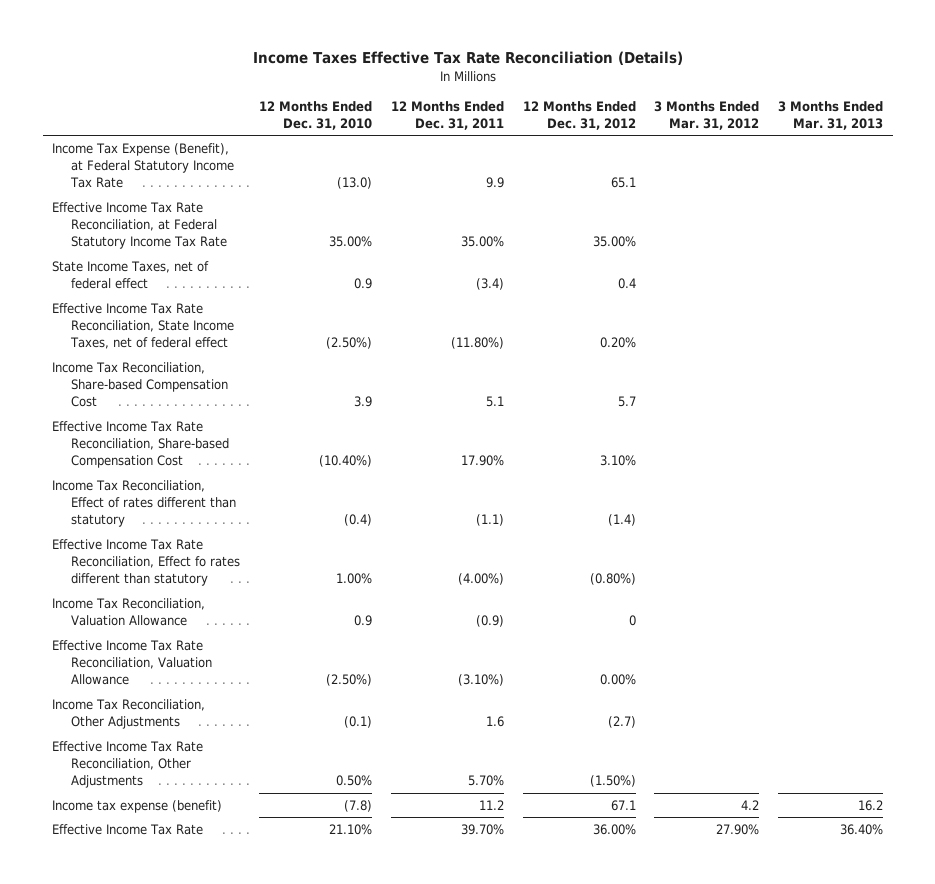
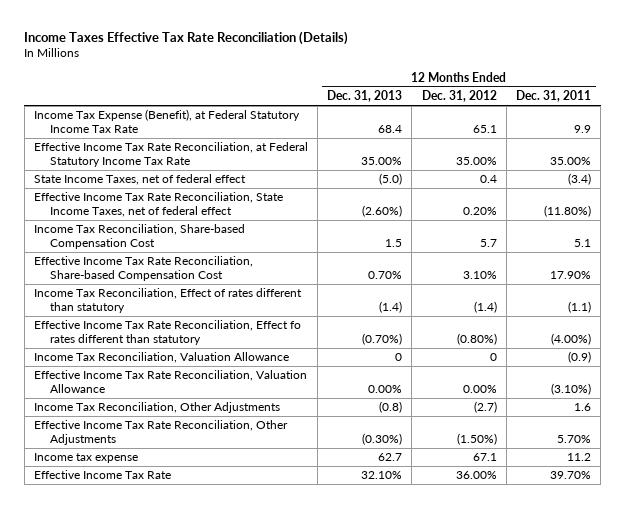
- | 12 Months Ended Dec. 31, 2010 | 12 Months Ended Dec. 31, 2011 | 12 Months Ended Dec. 31, 2012 | 3 Months Ended Mar. 31, 2012 | 3 Months Ended Mar. 31, 2013
+ | 12 Months Ended Dec. 31, 2013 | 12 Months Ended Dec. 31, 2012 | 12 Months Ended Dec. 31, 2011
- Income tax expense (benefit) | (7.8) | 11.2 | 67.1 | 4.2 | 16.2
+ Income tax expense | 62.7 | 67.1 | 11.2

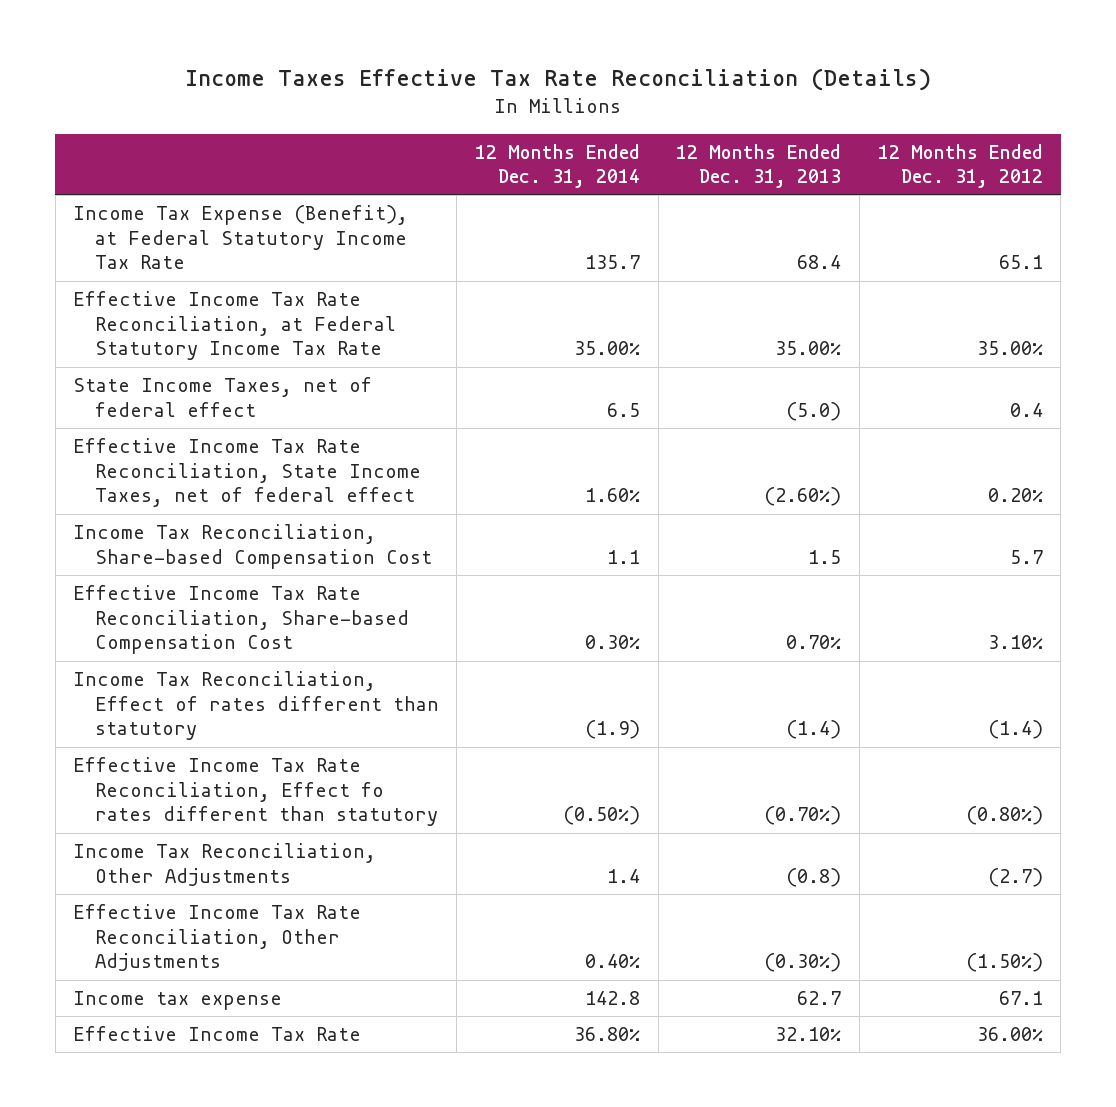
- | 12 Months Ended Dec. 31, 2013 | 12 Months Ended Dec. 31, 2012 | 12 Months Ended Dec. 31, 2011
+ | 12 Months Ended Dec. 31, 2014 | 12 Months Ended Dec. 31, 2013 | 12 Months Ended Dec. 31, 2012
- Income Tax Reconciliation, Valuation Allowance | 0 | 0 | (0.9)
- Effective Income Tax Rate Reconciliation, Valuation Allowance | 0.00% | 0.00% | (3.10%)

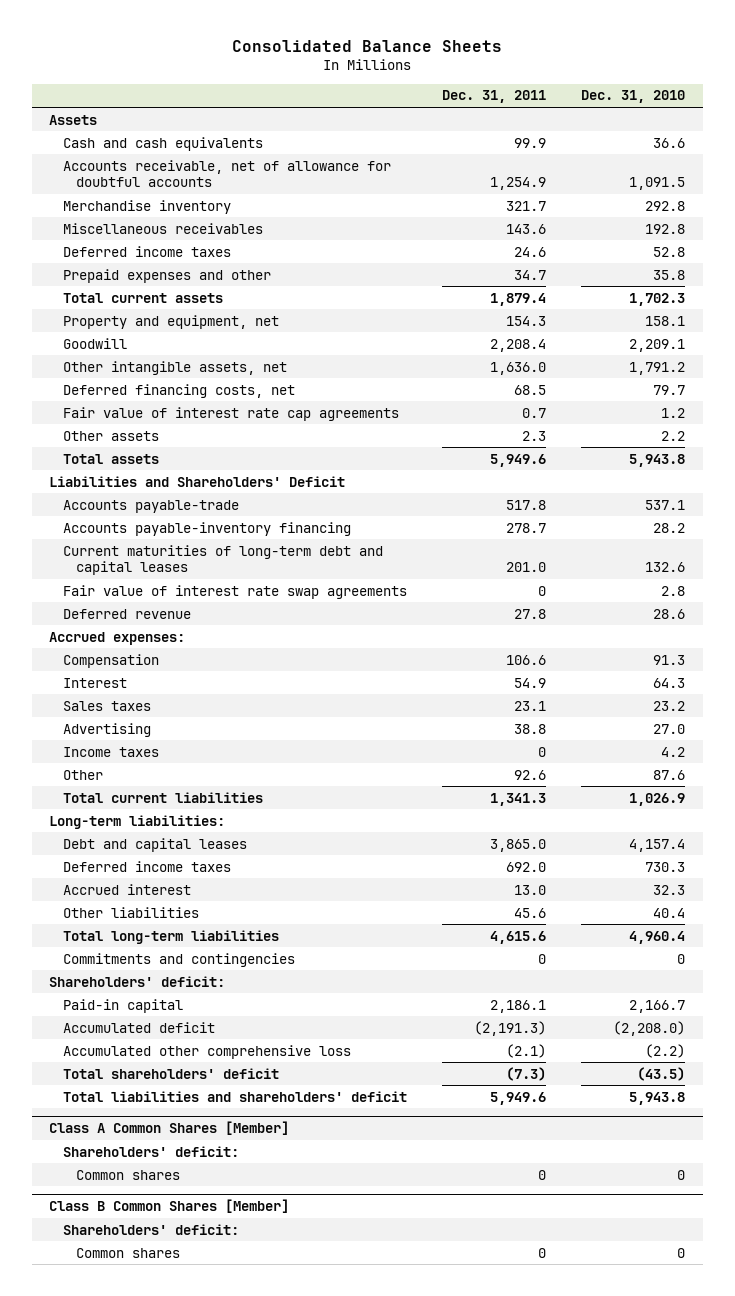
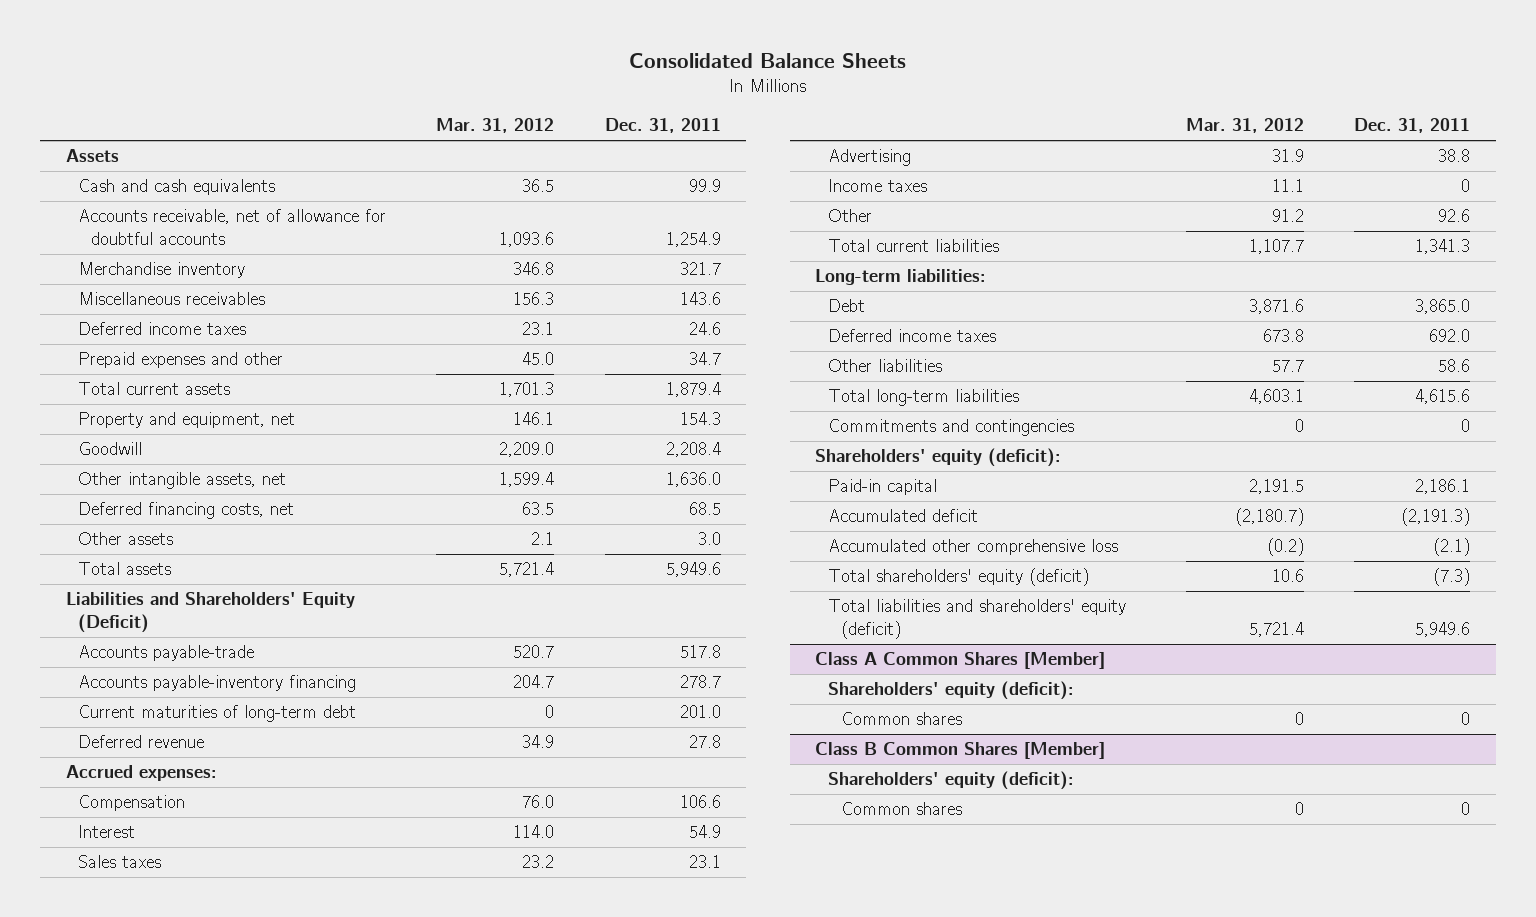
- | Dec. 31, 2011 | Dec. 31, 2010
+ | Mar. 31, 2012 | Dec. 31, 2011
- Fair value of interest rate cap agreements | 0.7 | 1.2
- Other assets | 2.3 | 2.2
+ Other assets | 2.1 | 3.0
- Liabilities and Shareholders' Deficit
+ Liabilities and Shareholders' Equity (Deficit)
- Current maturities of long-term debt and capital leases | 201.0 | 132.6
- Fair value of interest rate swap agreements | 0 | 2.8
+ Current maturities of long-term debt | 0 | 201.0
- Debt and capital leases | 3,865.0 | 4,157.4
+ Debt | 3,871.6 | 3,865.0
- Accrued interest | 13.0 | 32.3
- Other liabilities | 45.6 | 40.4
+ Other liabilities | 57.7 | 58.6
- Shareholders' deficit:
+ Shareholders' equity (deficit):
- Total shareholders' deficit | (7.3) | (43.5)
- Total liabilities and shareholders' deficit | 5,949.6 | 5,943.8
+ Total shareholders' equity (deficit) | 10.6 | (7.3)
+ Total liabilities and shareholders' equity (deficit) | 5,721.4 | 5,949.6
@ Class A Common Shares [Member]
- Shareholders' deficit:
+ Shareholders' equity (deficit):
@ Class B Common Shares [Member]
- Shareholders' deficit:
+ Shareholders' equity (deficit):

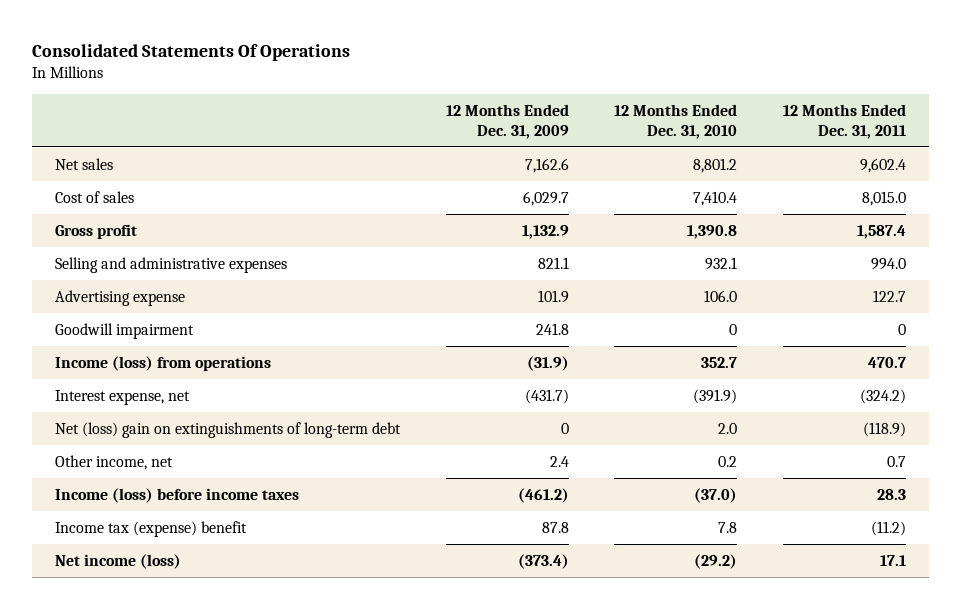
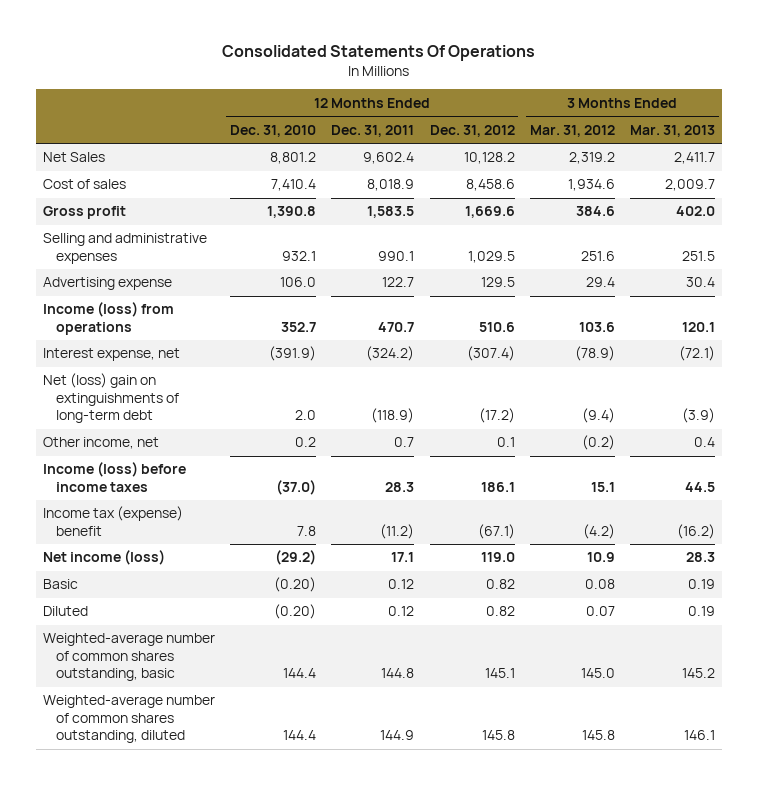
- | 12 Months Ended Dec. 31, 2009 | 12 Months Ended Dec. 31, 2010 | 12 Months Ended Dec. 31, 2011
+ | 12 Months Ended Dec. 31, 2010 | 12 Months Ended Dec. 31, 2011 | 12 Months Ended Dec. 31, 2012 | 3 Months Ended Mar. 31, 2012 | 3 Months Ended Mar. 31, 2013
- Net sales | 7,162.6 | 8,801.2 | 9,602.4
- Cost of sales | 6,029.7 | 7,410.4 | 8,015.0
- Gross profit | 1,132.9 | 1,390.8 | 1,587.4
- Selling and administrative expenses | 821.1 | 932.1 | 994.0
+ Net Sales | 8,801.2 | 9,602.4 | 10,128.2 | 2,319.2 | 2,411.7
+ Cost of sales | 7,410.4 | 8,018.9 | 8,458.6 | 1,934.6 | 2,009.7
+ Gross profit | 1,390.8 | 1,583.5 | 1,669.6 | 384.6 | 402.0
+ Selling and administrative expenses | 932.1 | 990.1 | 1,029.5 | 251.6 | 251.5
- Goodwill impairment | 241.8 | 0 | 0
+ Basic | (0.20) | 0.12 | 0.82 | 0.08 | 0.19
+ Diluted | (0.20) | 0.12 | 0.82 | 0.07 | 0.19
+ Weighted-average number of common shares outstanding, basic | 144.4 | 144.8 | 145.1 | 145.0 | 145.2
+ Weighted-average number of common shares outstanding, diluted | 144.4 | 144.9 | 145.8 | 145.8 | 146.1

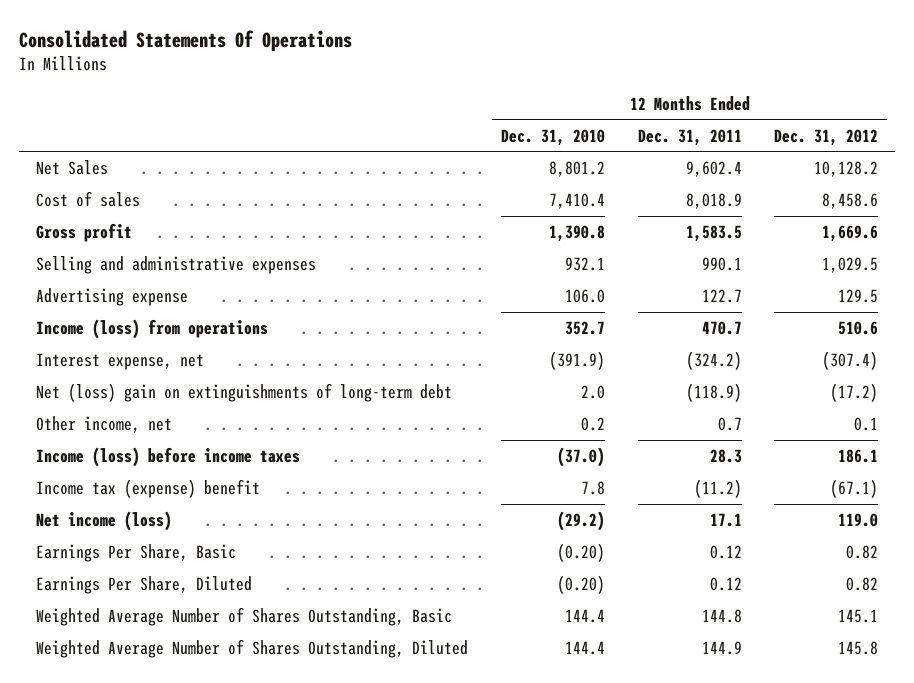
- | 12 Months Ended Dec. 31, 2010 | 12 Months Ended Dec. 31, 2011 | 12 Months Ended Dec. 31, 2012 | 3 Months Ended Mar. 31, 2012 | 3 Months Ended Mar. 31, 2013
+ | 12 Months Ended Dec. 31, 2010 | 12 Months Ended Dec. 31, 2011 | 12 Months Ended Dec. 31, 2012
- Basic | (0.20) | 0.12 | 0.82 | 0.08 | 0.19
- Diluted | (0.20) | 0.12 | 0.82 | 0.07 | 0.19
- Weighted-average number of common shares outstanding, basic | 144.4 | 144.8 | 145.1 | 145.0 | 145.2
- Weighted-average number of common shares outstanding, diluted | 144.4 | 144.9 | 145.8 | 145.8 | 146.1
+ Earnings Per Share, Basic | (0.20) | 0.12 | 0.82
+ Earnings Per Share, Diluted | (0.20) | 0.12 | 0.82
+ Weighted Average Number of Shares Outstanding, Basic | 144.4 | 144.8 | 145.1
+ Weighted Average Number of Shares Outstanding, Diluted | 144.4 | 144.9 | 145.8

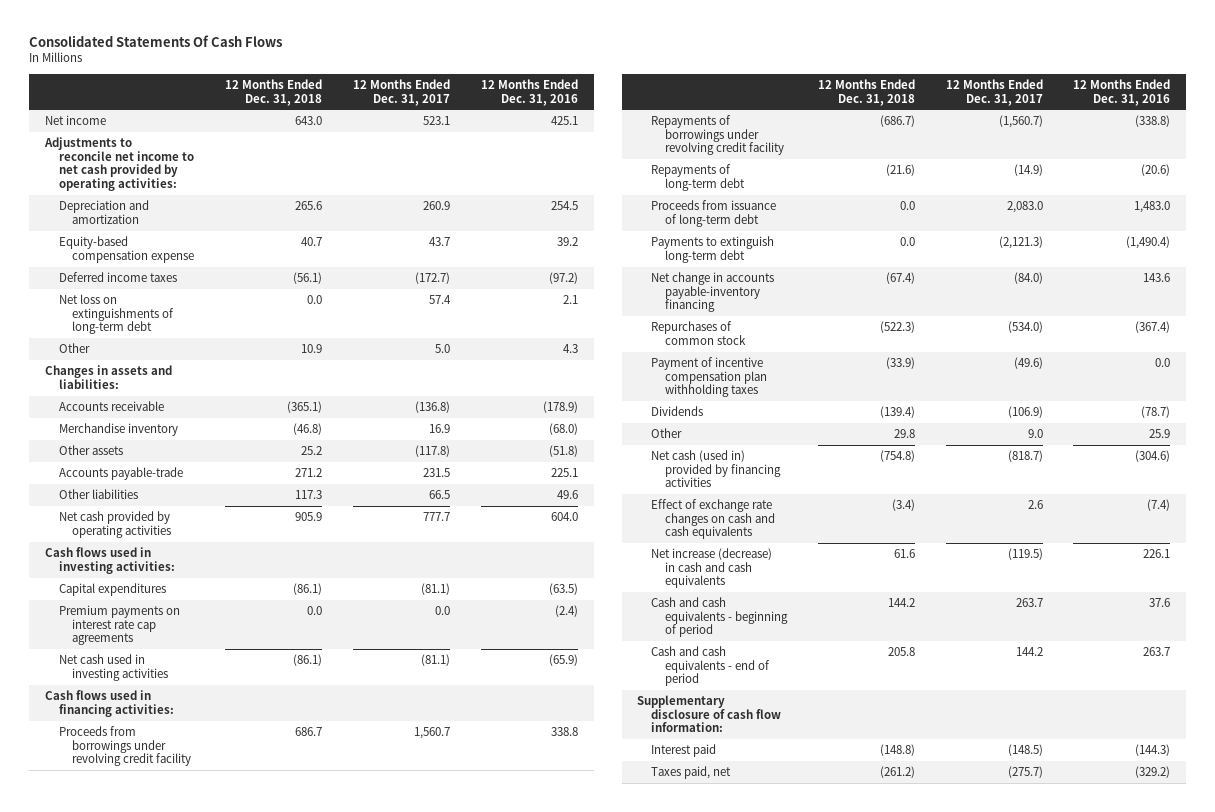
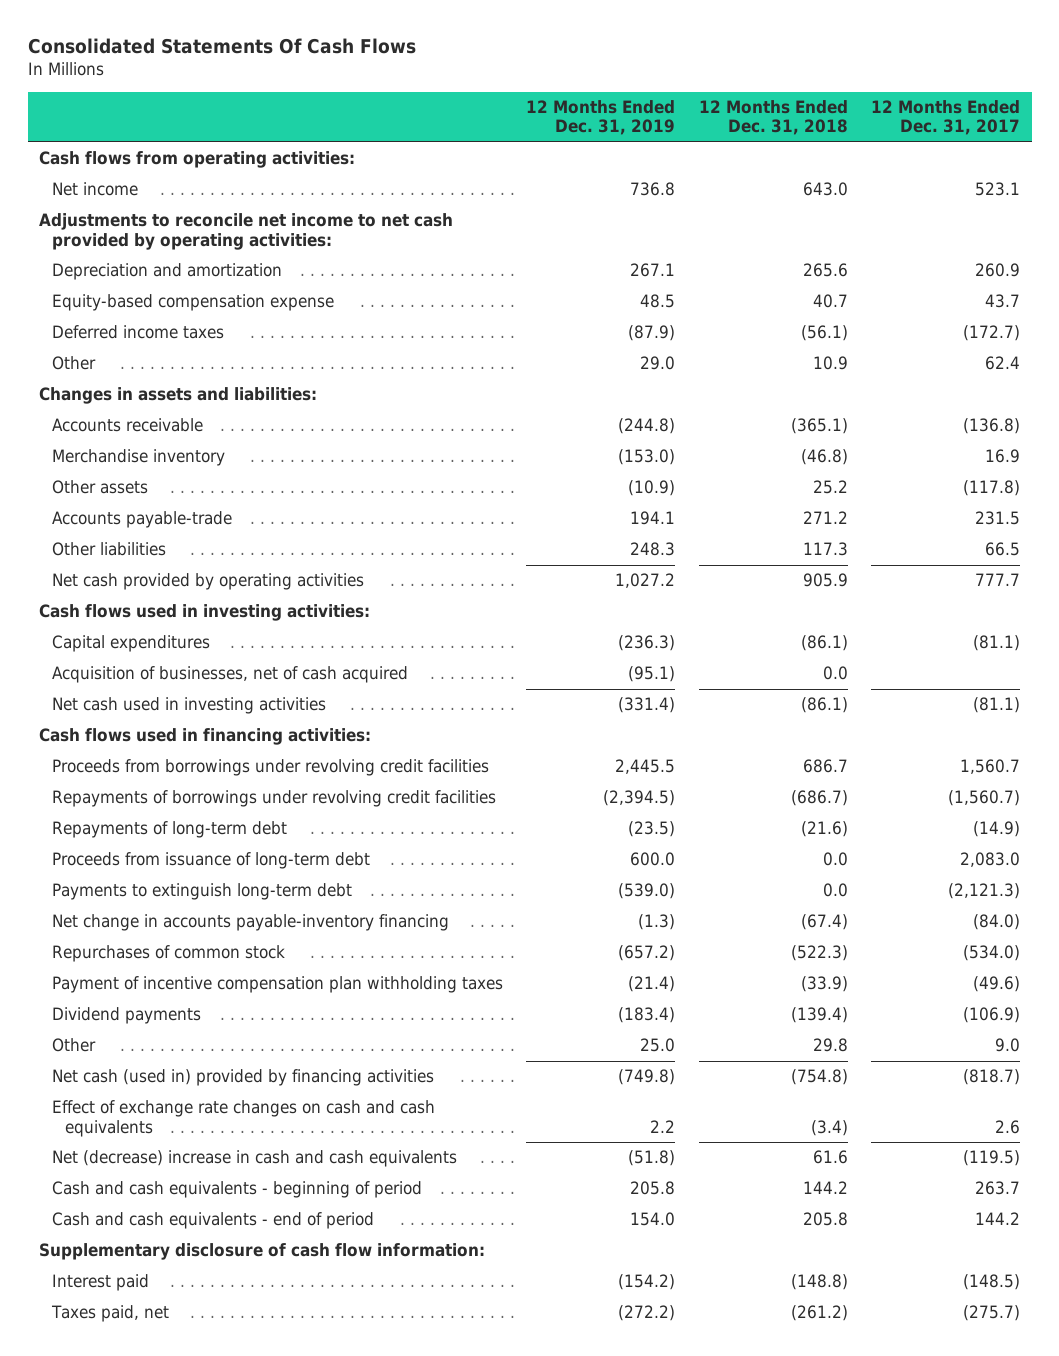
- | 12 Months Ended Dec. 31, 2018 | 12 Months Ended Dec. 31, 2017 | 12 Months Ended Dec. 31, 2016
+ | 12 Months Ended Dec. 31, 2019 | 12 Months Ended Dec. 31, 2018 | 12 Months Ended Dec. 31, 2017
+ Cash flows from operating activities:
- Net loss on extinguishments of long-term debt | 0.0 | 57.4 | 2.1
- Other | 10.9 | 5.0 | 4.3
+ Other | 29.0 | 10.9 | 62.4
- Premium payments on interest rate cap agreements | 0.0 | 0.0 | (2.4)
+ Acquisition of businesses, net of cash acquired | (95.1) | 0.0 |
- Proceeds from borrowings under revolving credit facility | 686.7 | 1,560.7 | 338.8
- Repayments of borrowings under revolving credit facility | (686.7) | (1,560.7) | (338.8)
+ Proceeds from borrowings under revolving credit facilities | 2,445.5 | 686.7 | 1,560.7
+ Repayments of borrowings under revolving credit facilities | (2,394.5) | (686.7) | (1,560.7)
- Dividends | (139.4) | (106.9) | (78.7)
+ Dividend payments | (183.4) | (139.4) | (106.9)
- Net increase (decrease) in cash and cash equivalents | 61.6 | (119.5) | 226.1
+ Net (decrease) increase in cash and cash equivalents | (51.8) | 61.6 | (119.5)

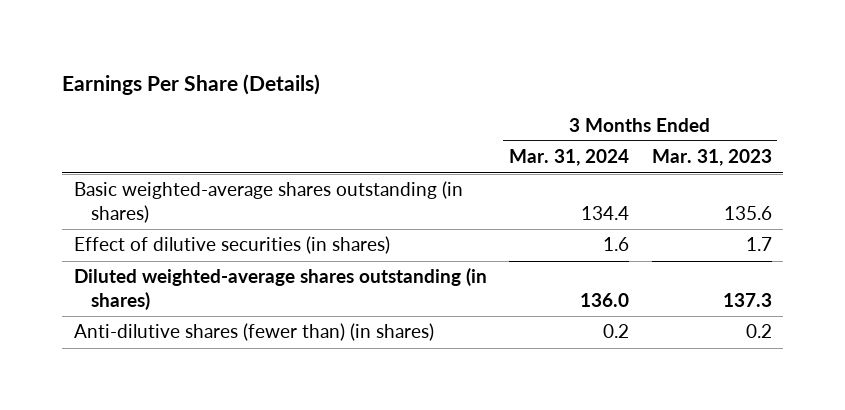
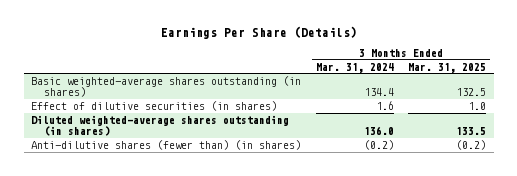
- | 3 Months Ended Mar. 31, 2024 | 3 Months Ended Mar. 31, 2023
+ | 3 Months Ended Mar. 31, 2024 | 3 Months Ended Mar. 31, 2025
- Anti-dilutive shares (fewer than) (in shares) | 0.2 | 0.2
+ Anti-dilutive shares (fewer than) (in shares) | (0.2) | (0.2)

